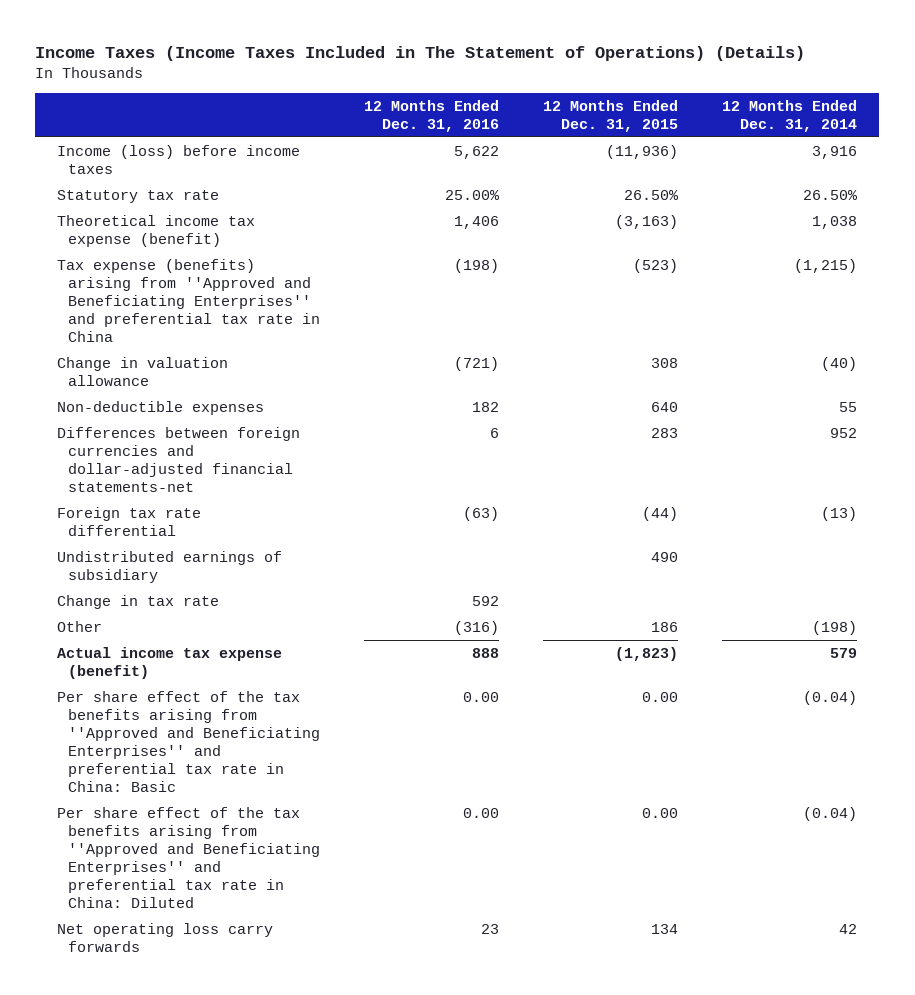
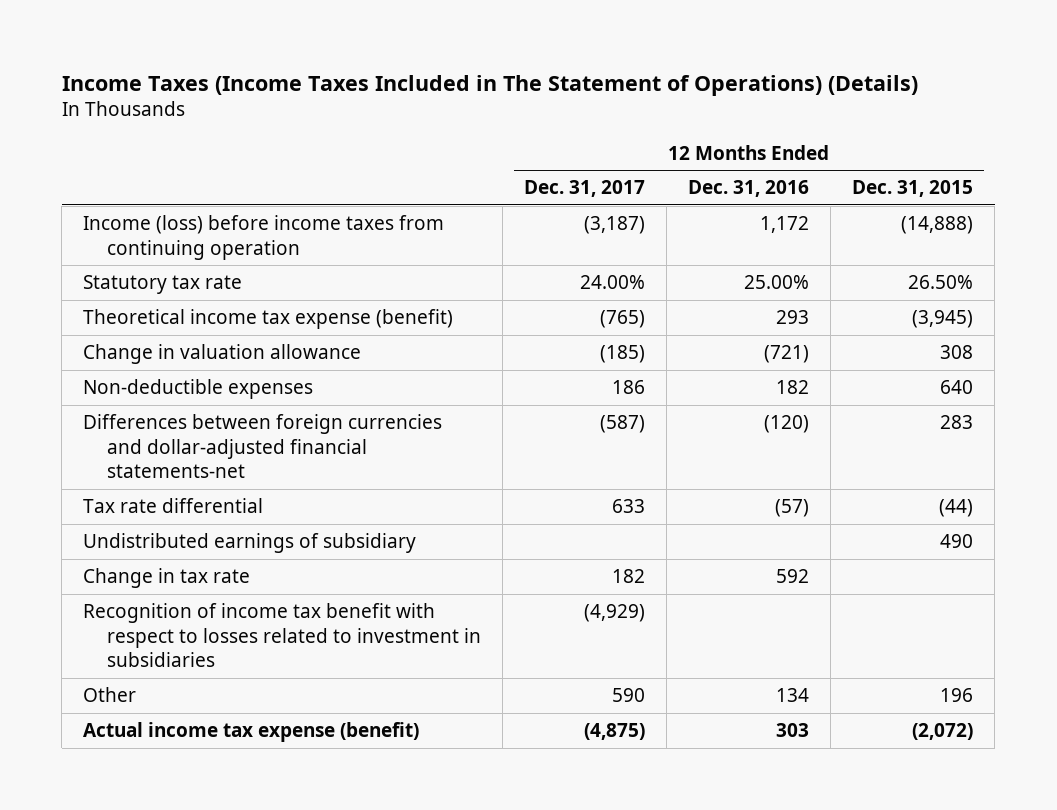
- | 12 Months Ended Dec. 31, 2016 | 12 Months Ended Dec. 31, 2015 | 12 Months Ended Dec. 31, 2014
+ | 12 Months Ended Dec. 31, 2017 | 12 Months Ended Dec. 31, 2016 | 12 Months Ended Dec. 31, 2015
- Income (loss) before income taxes | 5,622 | (11,936) | 3,916
+ Income (loss) before income taxes from continuing operation | (3,187) | 1,172 | (14,888)
- Theoretical income tax expense (benefit) | 1,406 | (3,163) | 1,038
- Tax expense (benefits) arising from ''Approved and Beneficiating Enterprises'' and preferential tax rate in China | (198) | (523) | (1,215)
+ Theoretical income tax expense (benefit) | (765) | 293 | (3,945)
- Differences between foreign currencies and dollar-adjusted financial statements-net | 6 | 283 | 952
- Foreign tax rate differential | (63) | (44) | (13)
+ Differences between foreign currencies and dollar-adjusted financial statements-net | (587) | (120) | 283
+ Tax rate differential | 633 | (57) | (44)
- Other | (316) | 186 | (198)
- Actual income tax expense (benefit) | 888 | (1,823) | 579
- Per share effect of the tax benefits arising from ''Approved and Beneficiating Enterprises'' and preferential tax rate in China: Basic | 0.00 | 0.00 | (0.04)
- Per share effect of the tax benefits arising from ''Approved and Beneficiating Enterprises'' and preferential tax rate in China: Diluted | 0.00 | 0.00 | (0.04)
- Net operating loss carry forwards | 23 | 134 | 42
+ Recognition of income tax benefit with respect to losses related to investment in subsidiaries | (4,929) | |
+ Other | 590 | 134 | 196
+ Actual income tax expense (benefit) | (4,875) | 303 | (2,072)

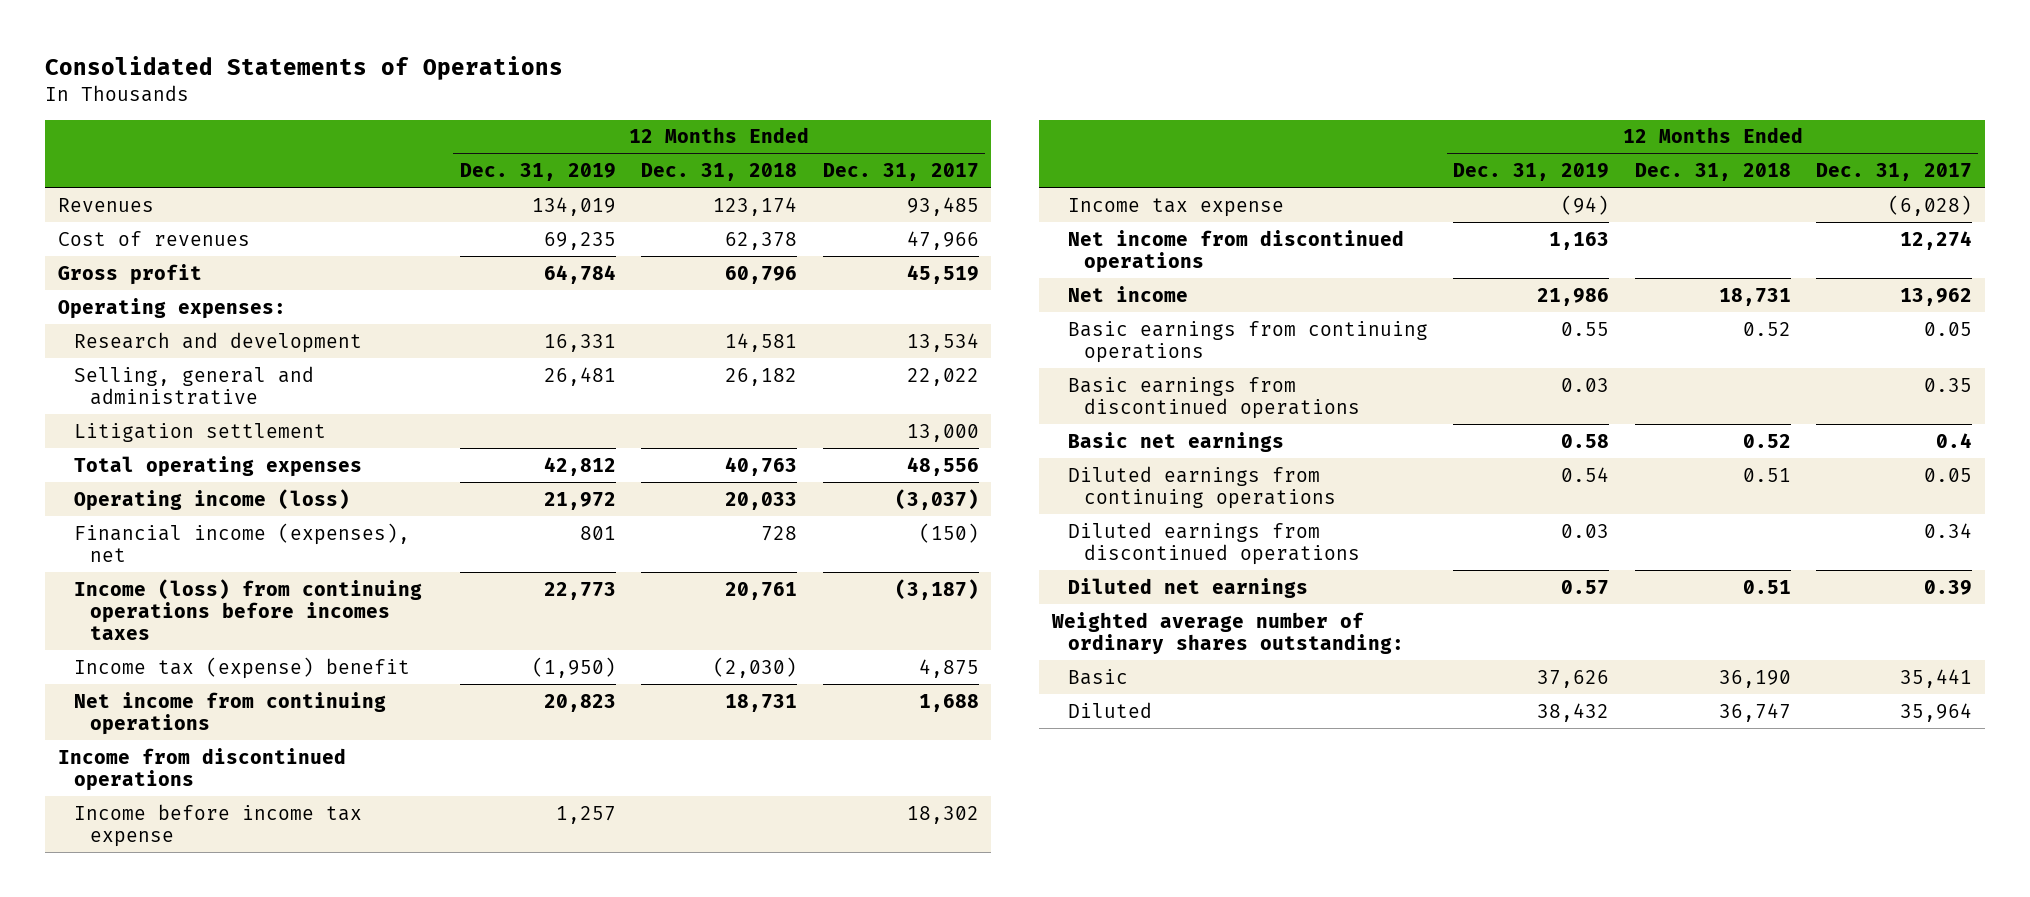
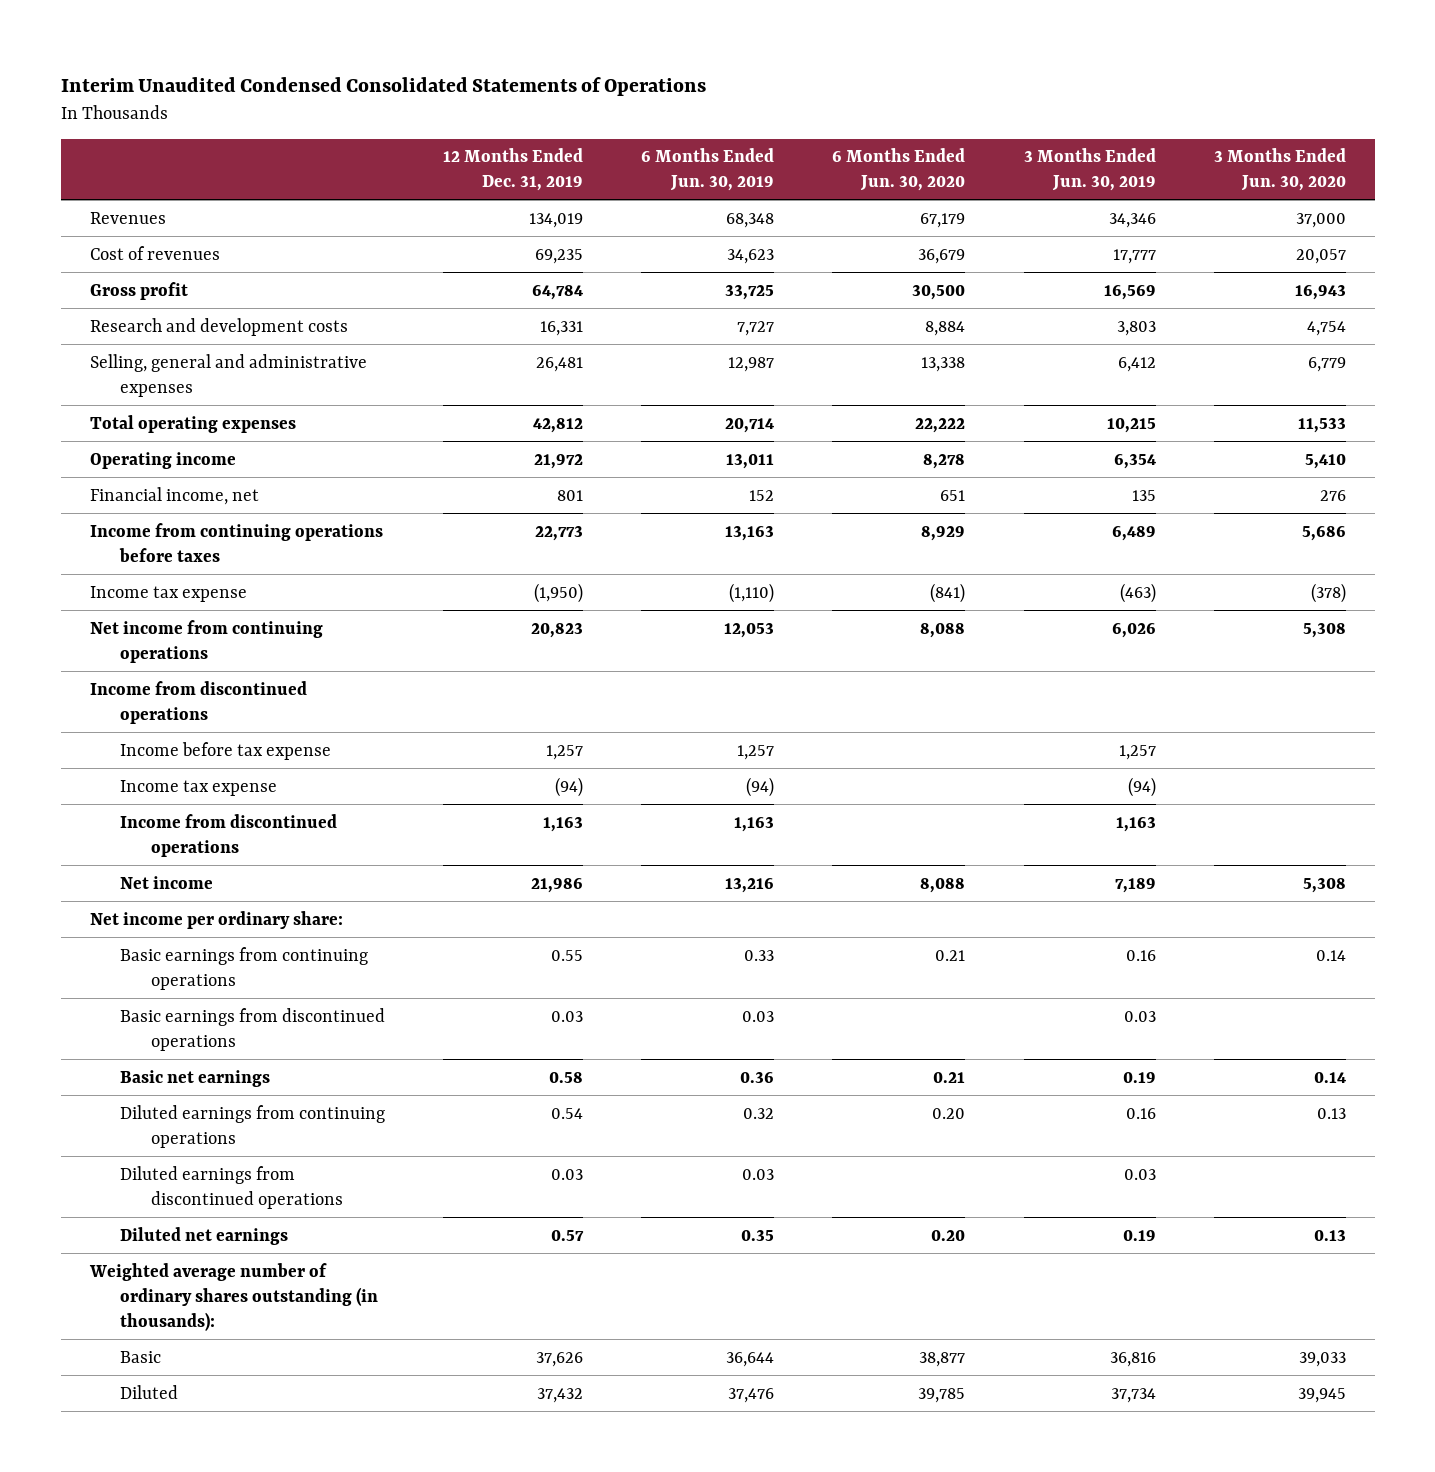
- Consolidated Statements of Operations
+ Interim Unaudited Condensed Consolidated Statements of Operations
- | 12 Months Ended Dec. 31, 2019 | 12 Months Ended Dec. 31, 2018 | 12 Months Ended Dec. 31, 2017
+ | 12 Months Ended Dec. 31, 2019 | 6 Months Ended Jun. 30, 2019 | 6 Months Ended Jun. 30, 2020 | 3 Months Ended Jun. 30, 2019 | 3 Months Ended Jun. 30, 2020
- Operating expenses:
- Research and development | 16,331 | 14,581 | 13,534
- Selling, general and administrative | 26,481 | 26,182 | 22,022
- Litigation settlement | | | 13,000
+ Research and development costs | 16,331 | 7,727 | 8,884 | 3,803 | 4,754
+ Selling, general and administrative expenses | 26,481 | 12,987 | 13,338 | 6,412 | 6,779
- Operating income (loss) | 21,972 | 20,033 | (3,037)
- Financial income (expenses), net | 801 | 728 | (150)
- Income (loss) from continuing operations before incomes taxes | 22,773 | 20,761 | (3,187)
- Income tax (expense) benefit | (1,950) | (2,030) | 4,875
+ Operating income | 21,972 | 13,011 | 8,278 | 6,354 | 5,410
+ Financial income, net | 801 | 152 | 651 | 135 | 276
+ Income from continuing operations before taxes | 22,773 | 13,163 | 8,929 | 6,489 | 5,686
+ Income tax expense | (1,950) | (1,110) | (841) | (463) | (378)
- Income before income tax expense | 1,257 | | 18,302
+ Income before tax expense | 1,257 | 1,257 | | 1,257 |
- Net income from discontinued operations | 1,163 | | 12,274
+ Income from discontinued operations | 1,163 | 1,163 | | 1,163 |
+ Net income per ordinary share:
- Weighted average number of ordinary shares outstanding:
+ Weighted average number of ordinary shares outstanding (in thousands):
- Diluted | 38,432 | 36,747 | 35,964
+ Diluted | 37,432 | 37,476 | 39,785 | 37,734 | 39,945

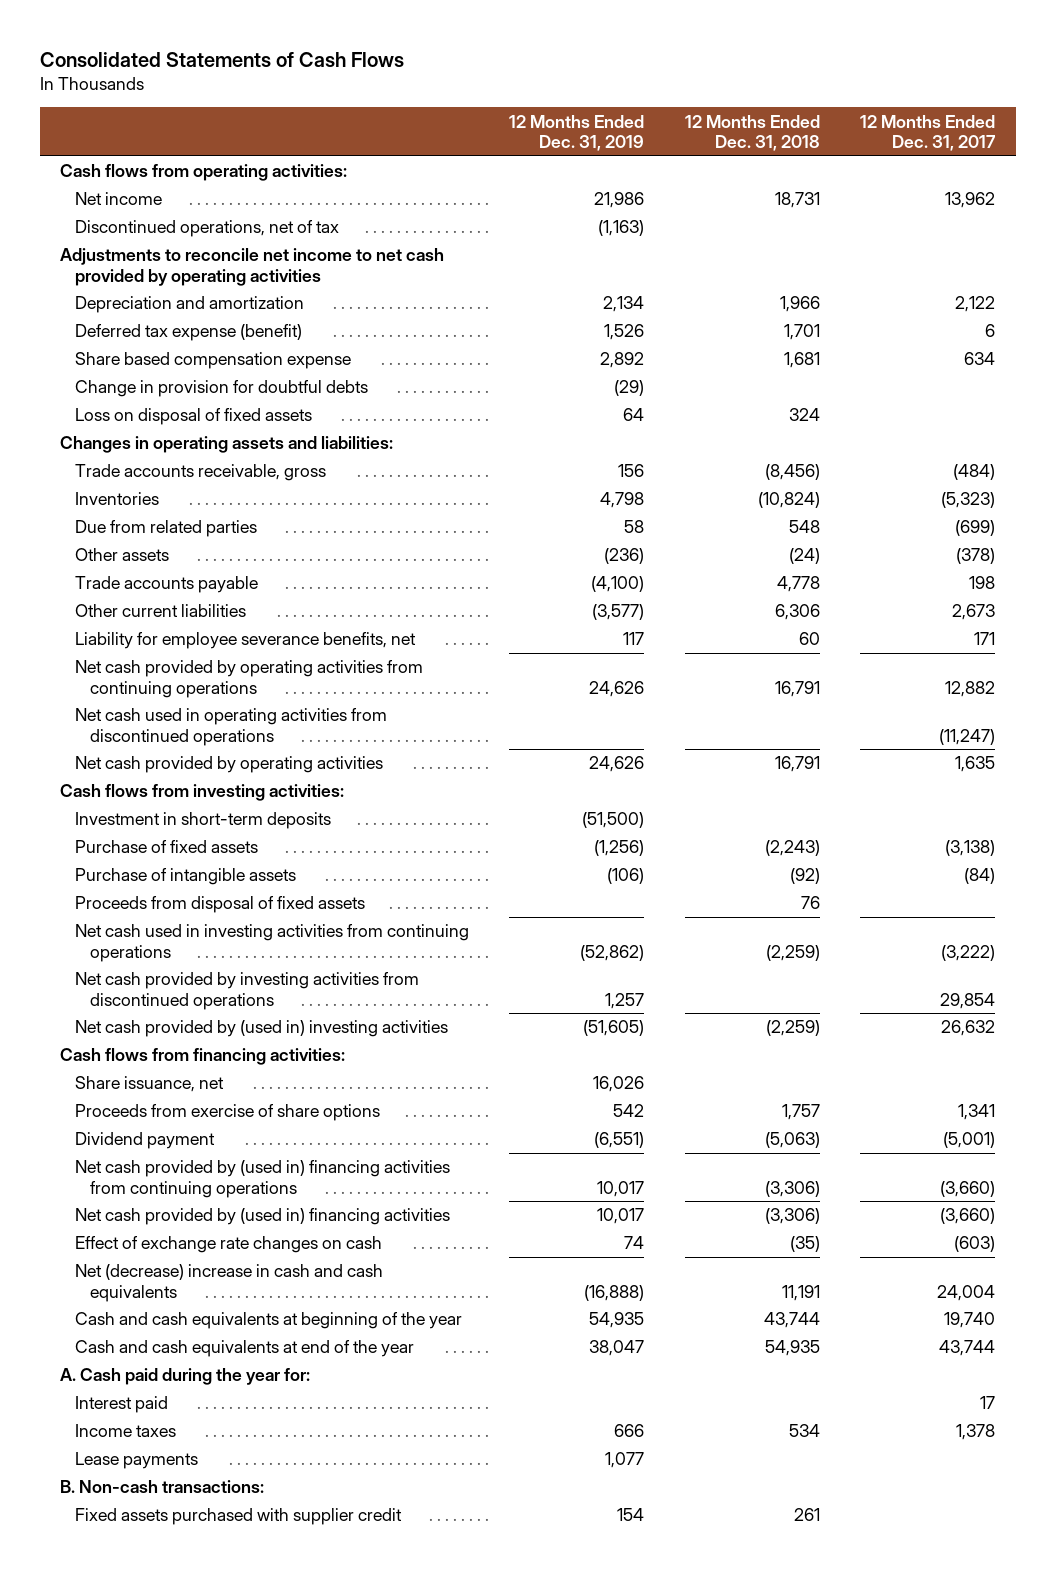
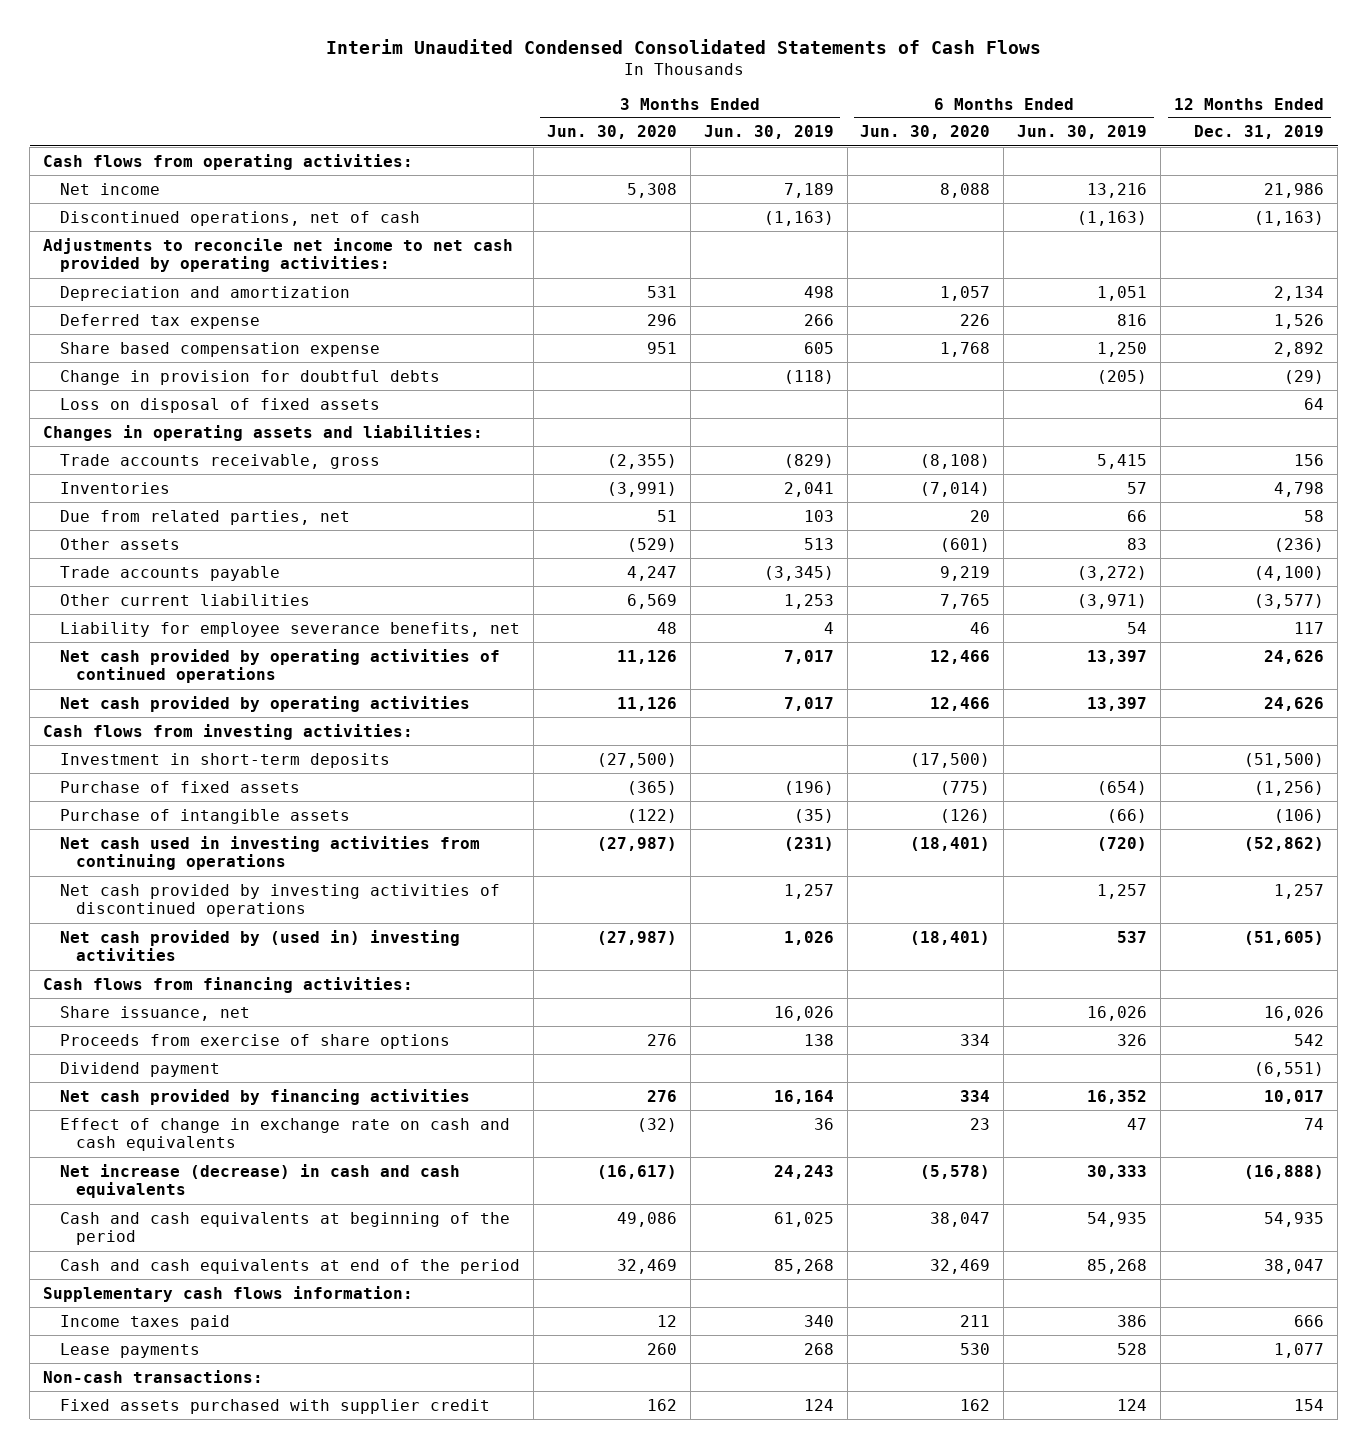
- Consolidated Statements of Cash Flows
+ Interim Unaudited Condensed Consolidated Statements of Cash Flows
- | 12 Months Ended Dec. 31, 2019 | 12 Months Ended Dec. 31, 2018 | 12 Months Ended Dec. 31, 2017
+ | 3 Months Ended Jun. 30, 2020 | 3 Months Ended Jun. 30, 2019 | 6 Months Ended Jun. 30, 2020 | 6 Months Ended Jun. 30, 2019 | 12 Months Ended Dec. 31, 2019
- Discontinued operations, net of tax | (1,163) | |
- Adjustments to reconcile net income to net cash provided by operating activities
+ Discontinued operations, net of cash | | (1,163) | | (1,163) | (1,163)
+ Adjustments to reconcile net income to net cash provided by operating activities:
- Deferred tax expense (benefit) | 1,526 | 1,701 | 6
+ Deferred tax expense | 296 | 266 | 226 | 816 | 1,526
- Due from related parties | 58 | 548 | (699)
+ Due from related parties, net | 51 | 103 | 20 | 66 | 58
- Net cash provided by operating activities from continuing operations | 24,626 | 16,791 | 12,882
- Net cash used in operating activities from discontinued operations | | | (11,247)
+ Net cash provided by operating activities of continued operations | 11,126 | 7,017 | 12,466 | 13,397 | 24,626
- Proceeds from disposal of fixed assets | | 76 |
- Net cash provided by investing activities from discontinued operations | 1,257 | | 29,854
+ Net cash provided by investing activities of discontinued operations | | 1,257 | | 1,257 | 1,257
- Net cash provided by (used in) financing activities from continuing operations | 10,017 | (3,306) | (3,660)
- Net cash provided by (used in) financing activities | 10,017 | (3,306) | (3,660)
- Effect of exchange rate changes on cash | 74 | (35) | (603)
- Net (decrease) increase in cash and cash equivalents | (16,888) | 11,191 | 24,004
- Cash and cash equivalents at beginning of the year | 54,935 | 43,744 | 19,740
- Cash and cash equivalents at end of the year | 38,047 | 54,935 | 43,744
- A. Cash paid during the year for:
- Interest paid | | | 17
- Income taxes | 666 | 534 | 1,378
+ Net cash provided by financing activities | 276 | 16,164 | 334 | 16,352 | 10,017
+ Effect of change in exchange rate on cash and cash equivalents | (32) | 36 | 23 | 47 | 74
+ Net increase (decrease) in cash and cash equivalents | (16,617) | 24,243 | (5,578) | 30,333 | (16,888)
+ Cash and cash equivalents at beginning of the period | 49,086 | 61,025 | 38,047 | 54,935 | 54,935
+ Cash and cash equivalents at end of the period | 32,469 | 85,268 | 32,469 | 85,268 | 38,047
+ Supplementary cash flows information:
+ Income taxes paid | 12 | 340 | 211 | 386 | 666
- B. Non-cash transactions:
+ Non-cash transactions:

